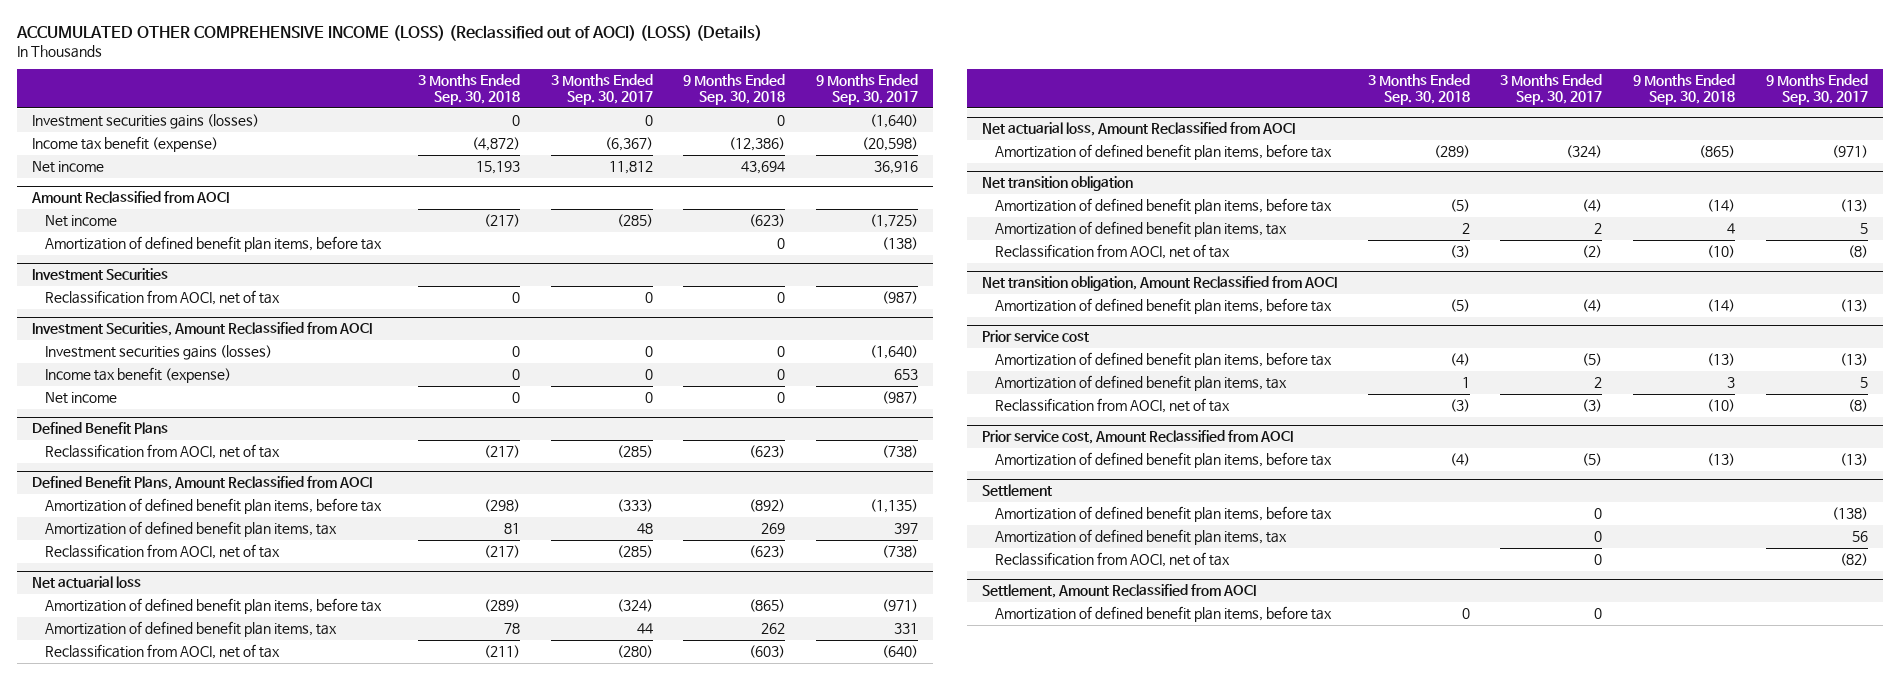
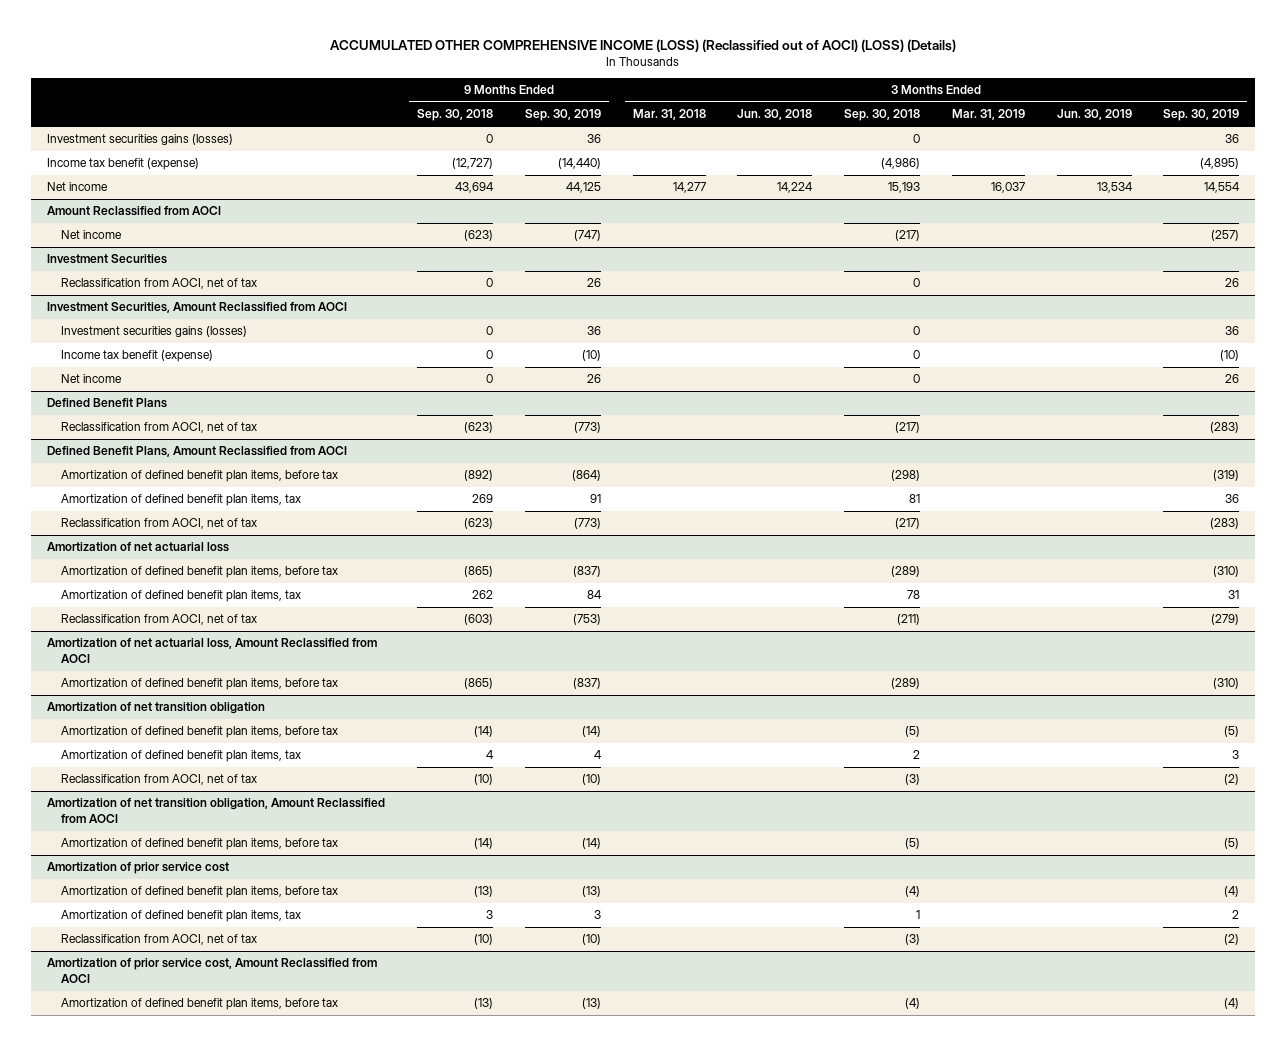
- | 3 Months Ended Sep. 30, 2018 | 3 Months Ended Sep. 30, 2017 | 9 Months Ended Sep. 30, 2018 | 9 Months Ended Sep. 30, 2017
+ | 9 Months Ended Sep. 30, 2018 | 9 Months Ended Sep. 30, 2019 | 3 Months Ended Mar. 31, 2018 | 3 Months Ended Jun. 30, 2018 | 3 Months Ended Sep. 30, 2018 | 3 Months Ended Mar. 31, 2019 | 3 Months Ended Jun. 30, 2019 | 3 Months Ended Sep. 30, 2019
- Income tax benefit (expense) | (4,872) | (6,367) | (12,386) | (20,598)
+ Income tax benefit (expense) | (12,727) | (14,440) | | | (4,986) | | | (4,895)
@ Amount Reclassified from AOCI
- Amortization of defined benefit plan items, before tax | | | 0 | (138)
- Net actuarial loss
+ Amortization of net actuarial loss
- Net actuarial loss, Amount Reclassified from AOCI
+ Amortization of net actuarial loss, Amount Reclassified from AOCI
- Net transition obligation
+ Amortization of net transition obligation
- Net transition obligation, Amount Reclassified from AOCI
+ Amortization of net transition obligation, Amount Reclassified from AOCI
- Prior service cost
+ Amortization of prior service cost
- Prior service cost, Amount Reclassified from AOCI
+ Amortization of prior service cost, Amount Reclassified from AOCI
- Settlement
- Amortization of defined benefit plan items, before tax | | 0 | | (138)
- Amortization of defined benefit plan items, tax | | 0 | | 56
- Reclassification from AOCI, net of tax | | 0 | | (82)
- Settlement, Amount Reclassified from AOCI
- Amortization of defined benefit plan items, before tax | 0 | 0 | |

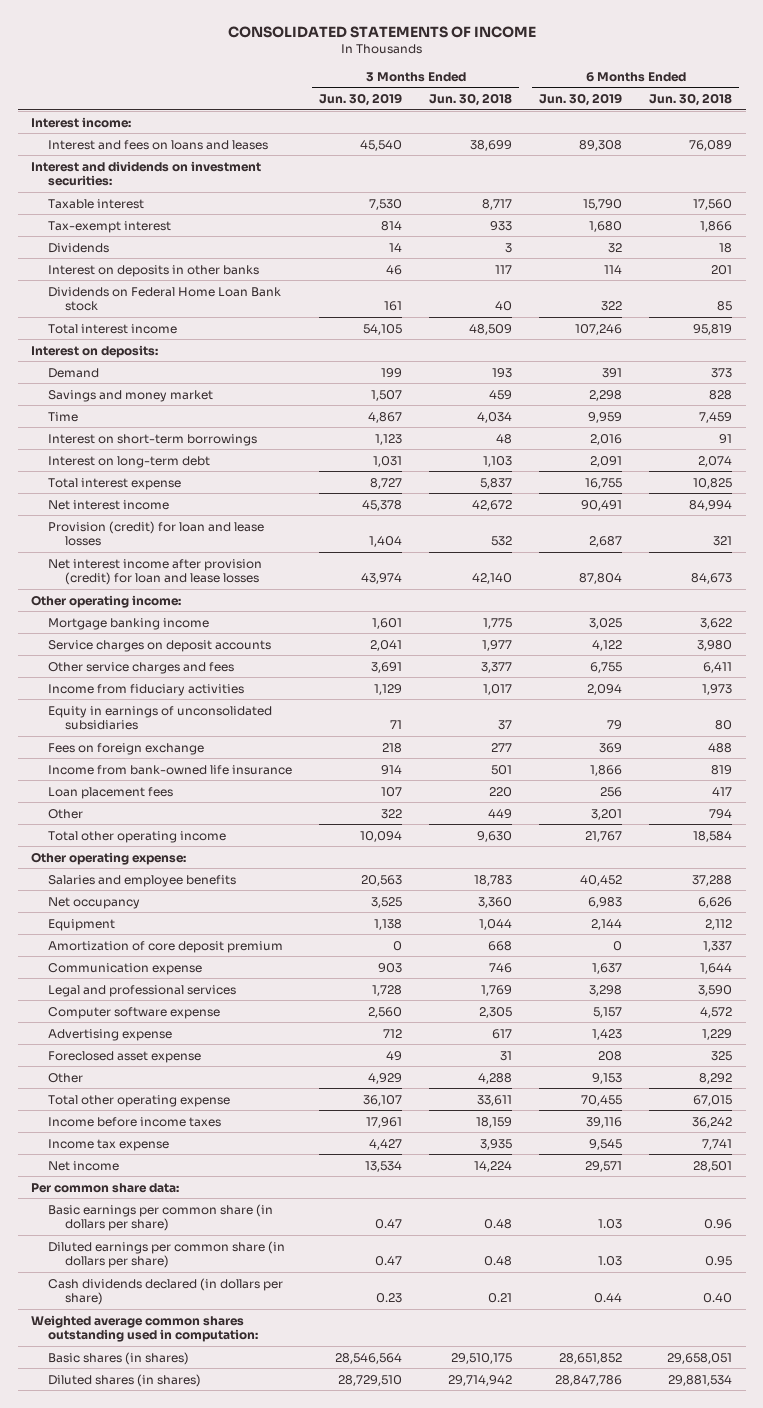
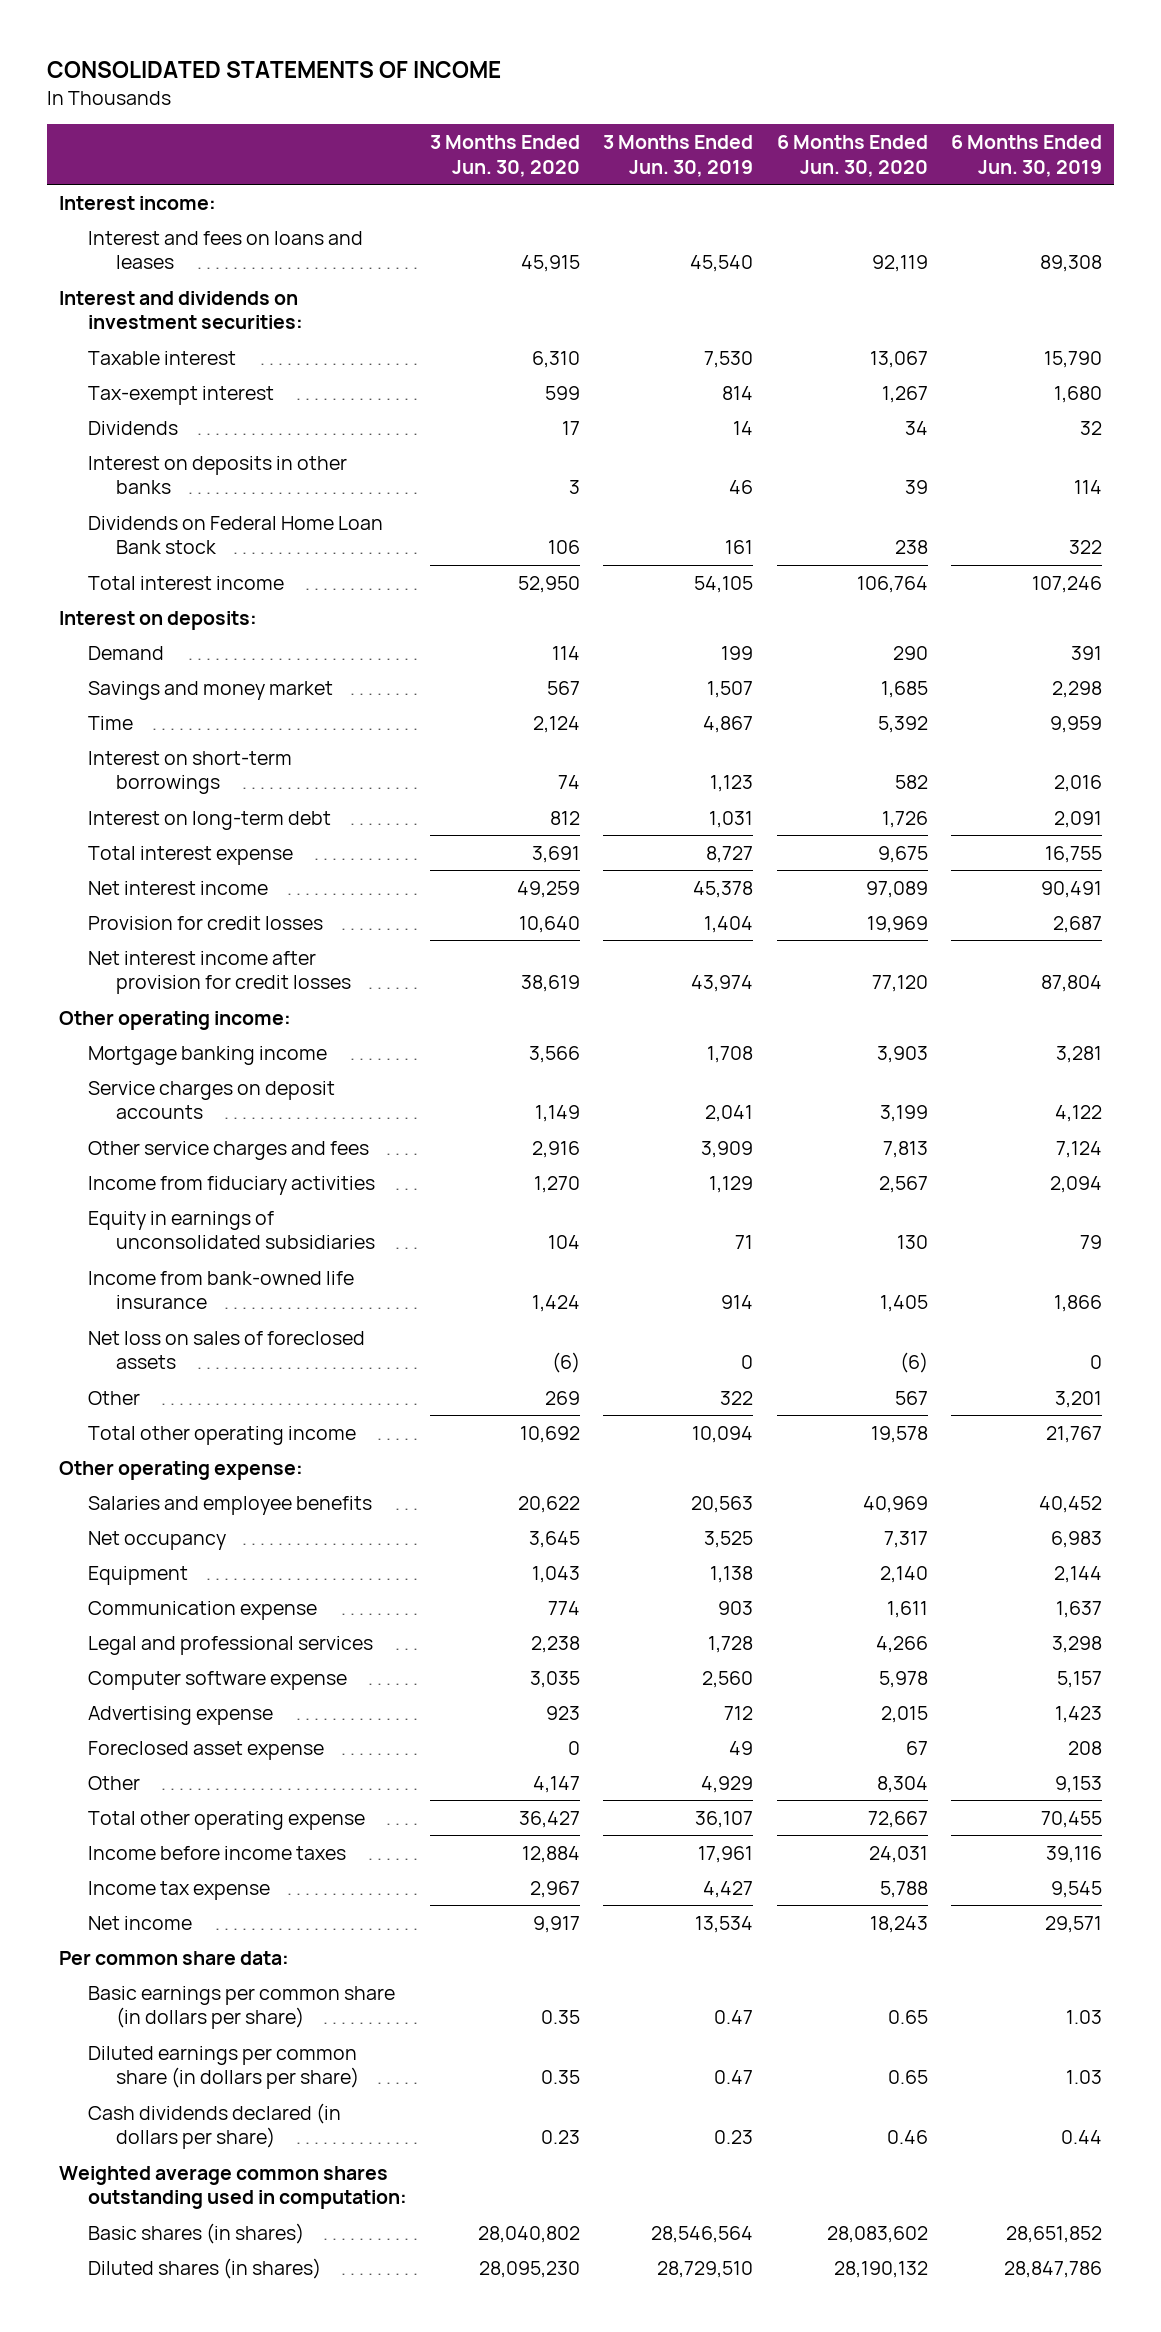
- | 3 Months Ended Jun. 30, 2019 | 3 Months Ended Jun. 30, 2018 | 6 Months Ended Jun. 30, 2019 | 6 Months Ended Jun. 30, 2018
+ | 3 Months Ended Jun. 30, 2020 | 3 Months Ended Jun. 30, 2019 | 6 Months Ended Jun. 30, 2020 | 6 Months Ended Jun. 30, 2019
- Provision (credit) for loan and lease losses | 1,404 | 532 | 2,687 | 321
- Net interest income after provision (credit) for loan and lease losses | 43,974 | 42,140 | 87,804 | 84,673
+ Provision for credit losses | 10,640 | 1,404 | 19,969 | 2,687
+ Net interest income after provision for credit losses | 38,619 | 43,974 | 77,120 | 87,804
- Mortgage banking income | 1,601 | 1,775 | 3,025 | 3,622
+ Mortgage banking income | 3,566 | 1,708 | 3,903 | 3,281
- Other service charges and fees | 3,691 | 3,377 | 6,755 | 6,411
+ Other service charges and fees | 2,916 | 3,909 | 7,813 | 7,124
- Fees on foreign exchange | 218 | 277 | 369 | 488
- Loan placement fees | 107 | 220 | 256 | 417
+ Net loss on sales of foreclosed assets | (6) | 0 | (6) | 0
- Amortization of core deposit premium | 0 | 668 | 0 | 1,337

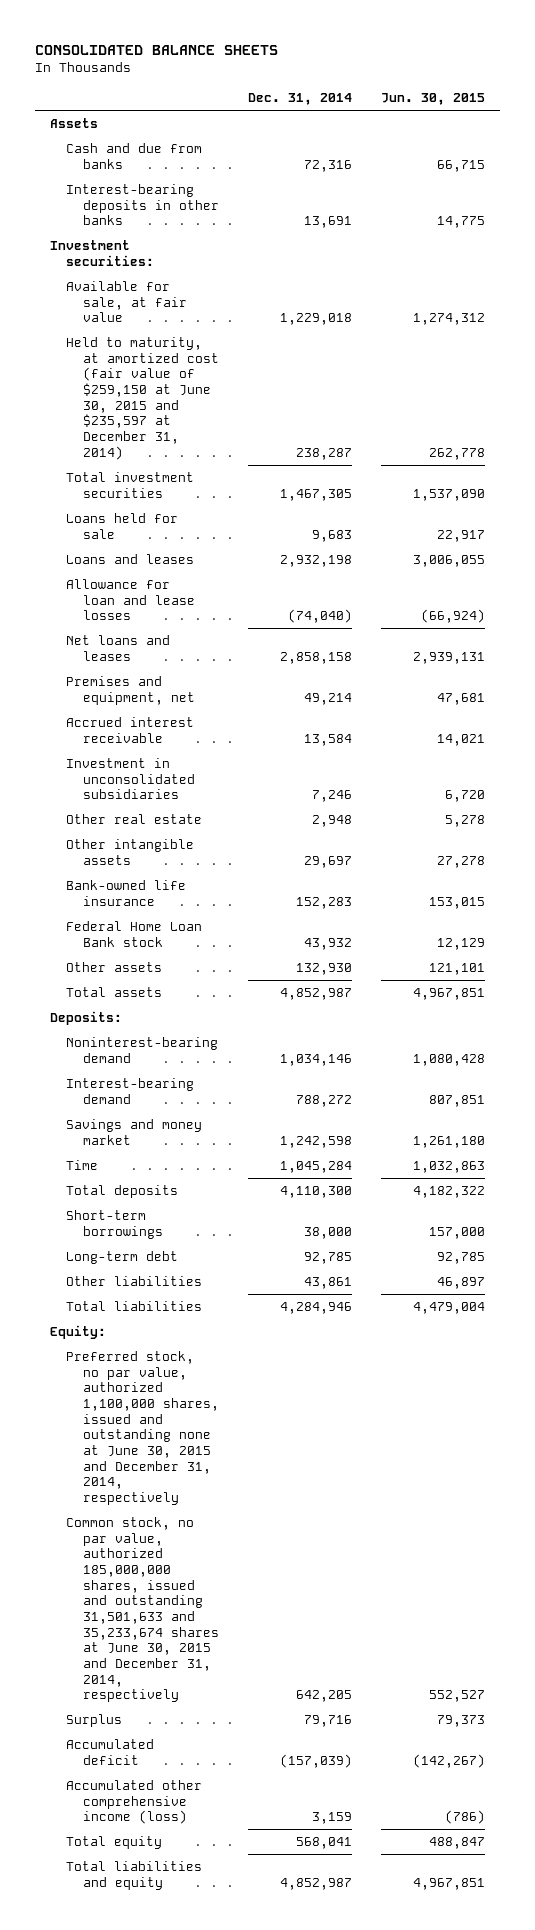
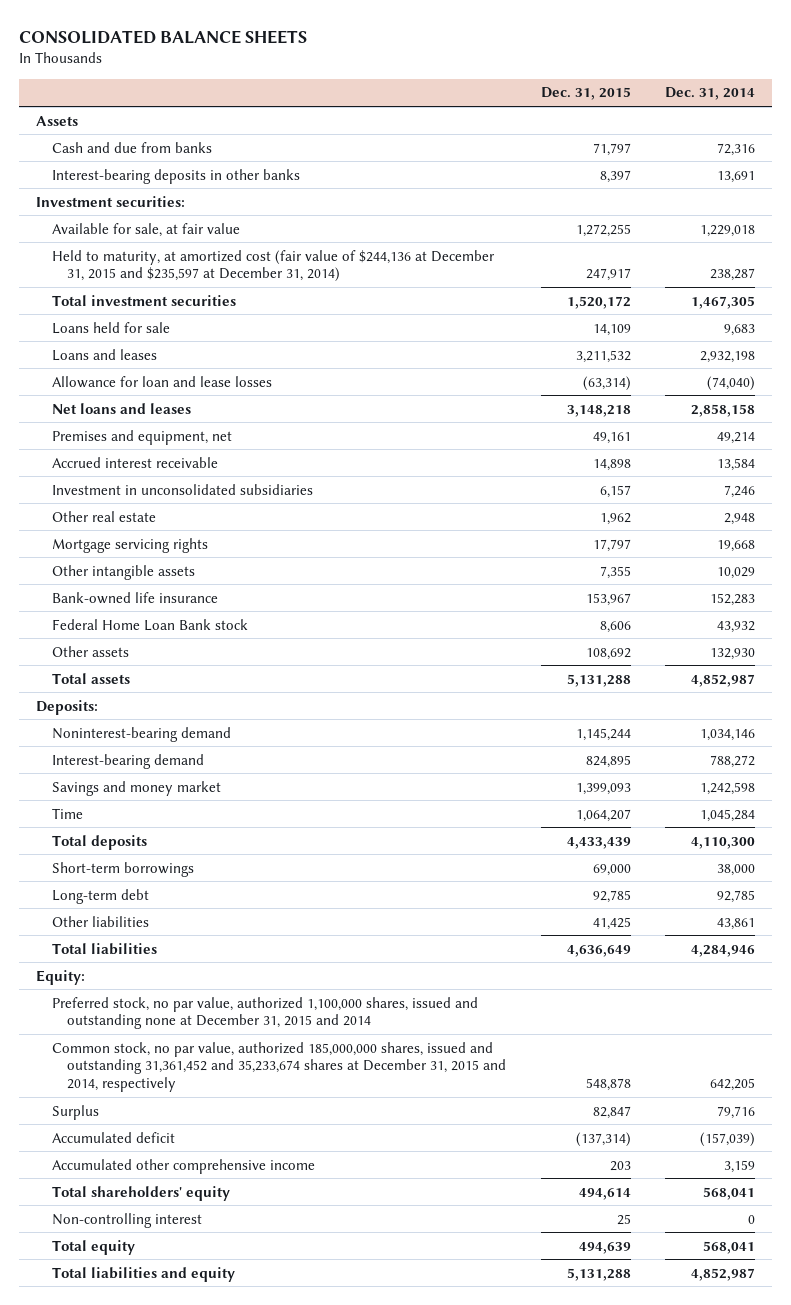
- | Dec. 31, 2014 | Jun. 30, 2015
+ | Dec. 31, 2015 | Dec. 31, 2014
- Held to maturity, at amortized cost (fair value of $259,150 at June 30, 2015 and $235,597 at December 31, 2014) | 238,287 | 262,778
+ Held to maturity, at amortized cost (fair value of $244,136 at December 31, 2015 and $235,597 at December 31, 2014) | 247,917 | 238,287
- Other intangible assets | 29,697 | 27,278
+ Mortgage servicing rights | 17,797 | 19,668
+ Other intangible assets | 7,355 | 10,029
- Preferred stock, no par value, authorized 1,100,000 shares, issued and outstanding none at June 30, 2015 and December 31, 2014, respectively
- Common stock, no par value, authorized 185,000,000 shares, issued and outstanding 31,501,633 and 35,233,674 shares at June 30, 2015 and December 31, 2014, respectively | 642,205 | 552,527
+ Preferred stock, no par value, authorized 1,100,000 shares, issued and outstanding none at December 31, 2015 and 2014
+ Common stock, no par value, authorized 185,000,000 shares, issued and outstanding 31,361,452 and 35,233,674 shares at December 31, 2015 and 2014, respectively | 548,878 | 642,205
- Accumulated other comprehensive income (loss) | 3,159 | (786)
+ Accumulated other comprehensive income | 203 | 3,159
+ Total shareholders' equity | 494,614 | 568,041
+ Non-controlling interest | 25 | 0

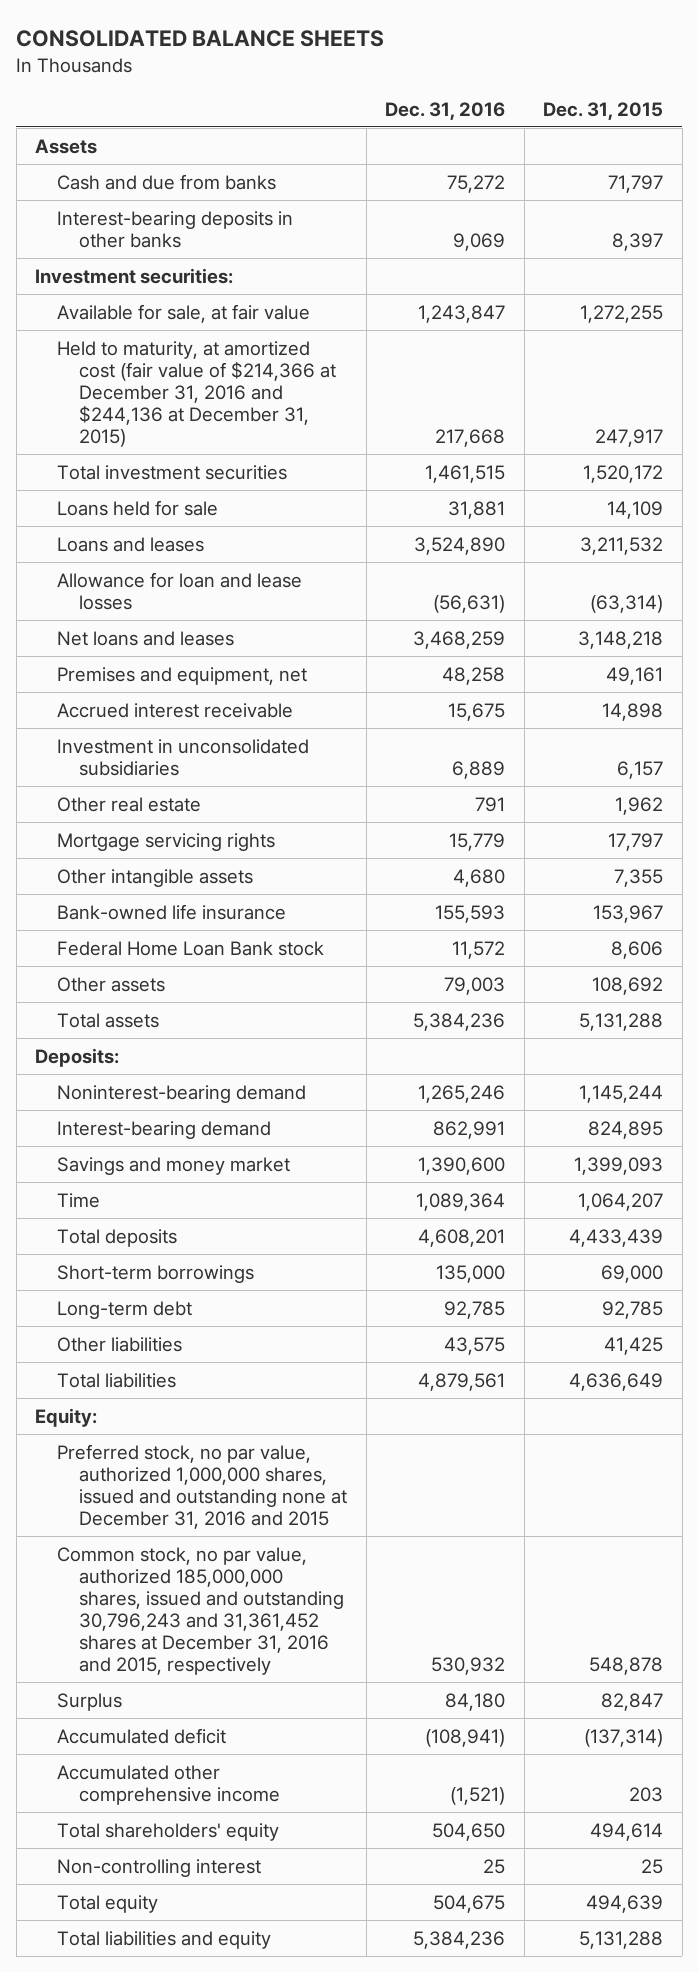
- | Dec. 31, 2015 | Dec. 31, 2014
+ | Dec. 31, 2016 | Dec. 31, 2015
- Held to maturity, at amortized cost (fair value of $244,136 at December 31, 2015 and $235,597 at December 31, 2014) | 247,917 | 238,287
+ Held to maturity, at amortized cost (fair value of $214,366 at December 31, 2016 and $244,136 at December 31, 2015) | 217,668 | 247,917
- Preferred stock, no par value, authorized 1,100,000 shares, issued and outstanding none at December 31, 2015 and 2014
- Common stock, no par value, authorized 185,000,000 shares, issued and outstanding 31,361,452 and 35,233,674 shares at December 31, 2015 and 2014, respectively | 548,878 | 642,205
+ Preferred stock, no par value, authorized 1,000,000 shares, issued and outstanding none at December 31, 2016 and 2015
+ Common stock, no par value, authorized 185,000,000 shares, issued and outstanding 30,796,243 and 31,361,452 shares at December 31, 2016 and 2015, respectively | 530,932 | 548,878

